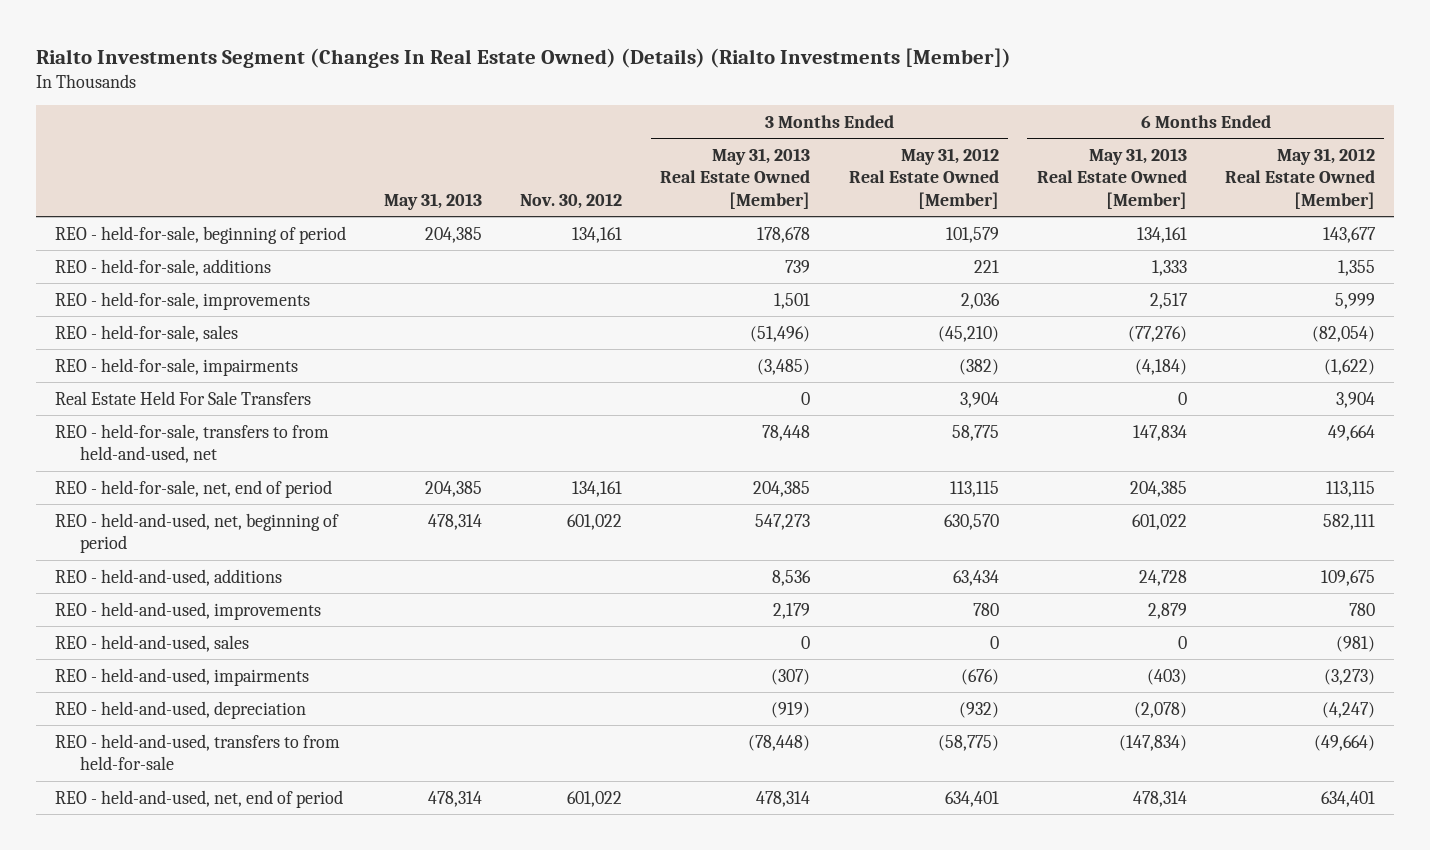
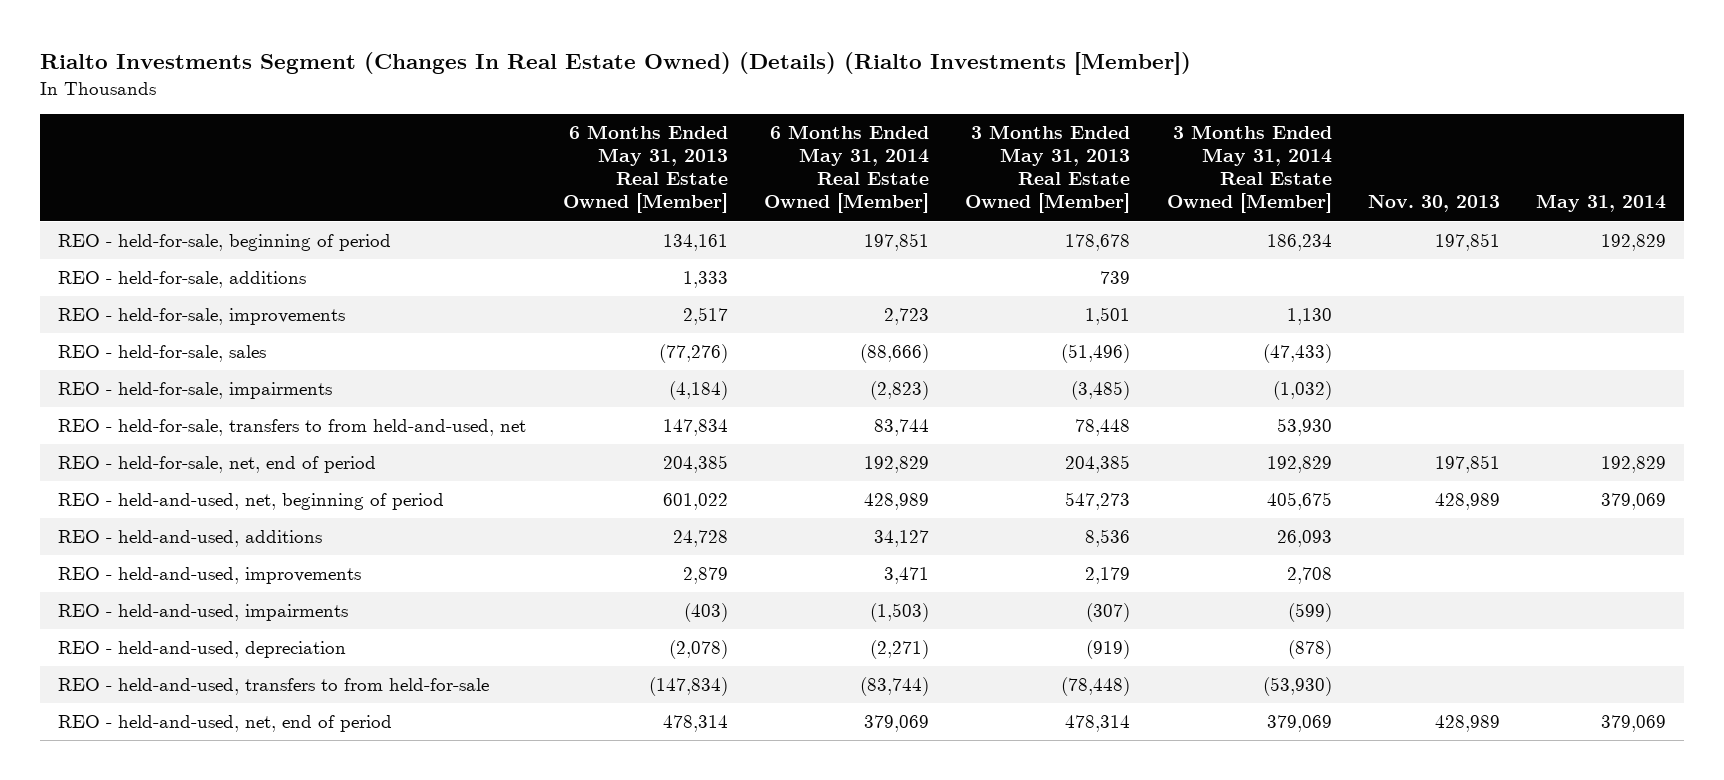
- | May 31, 2013 | Nov. 30, 2012 | 3 Months Ended May 31, 2013 Real Estate Owned [Member] | 3 Months Ended May 31, 2012 Real Estate Owned [Member] | 6 Months Ended May 31, 2013 Real Estate Owned [Member] | 6 Months Ended May 31, 2012 Real Estate Owned [Member]
+ | 6 Months Ended May 31, 2013 Real Estate Owned [Member] | 6 Months Ended May 31, 2014 Real Estate Owned [Member] | 3 Months Ended May 31, 2013 Real Estate Owned [Member] | 3 Months Ended May 31, 2014 Real Estate Owned [Member] | Nov. 30, 2013 | May 31, 2014
- Real Estate Held For Sale Transfers | | | 0 | 3,904 | 0 | 3,904
- REO - held-and-used, sales | | | 0 | 0 | 0 | (981)

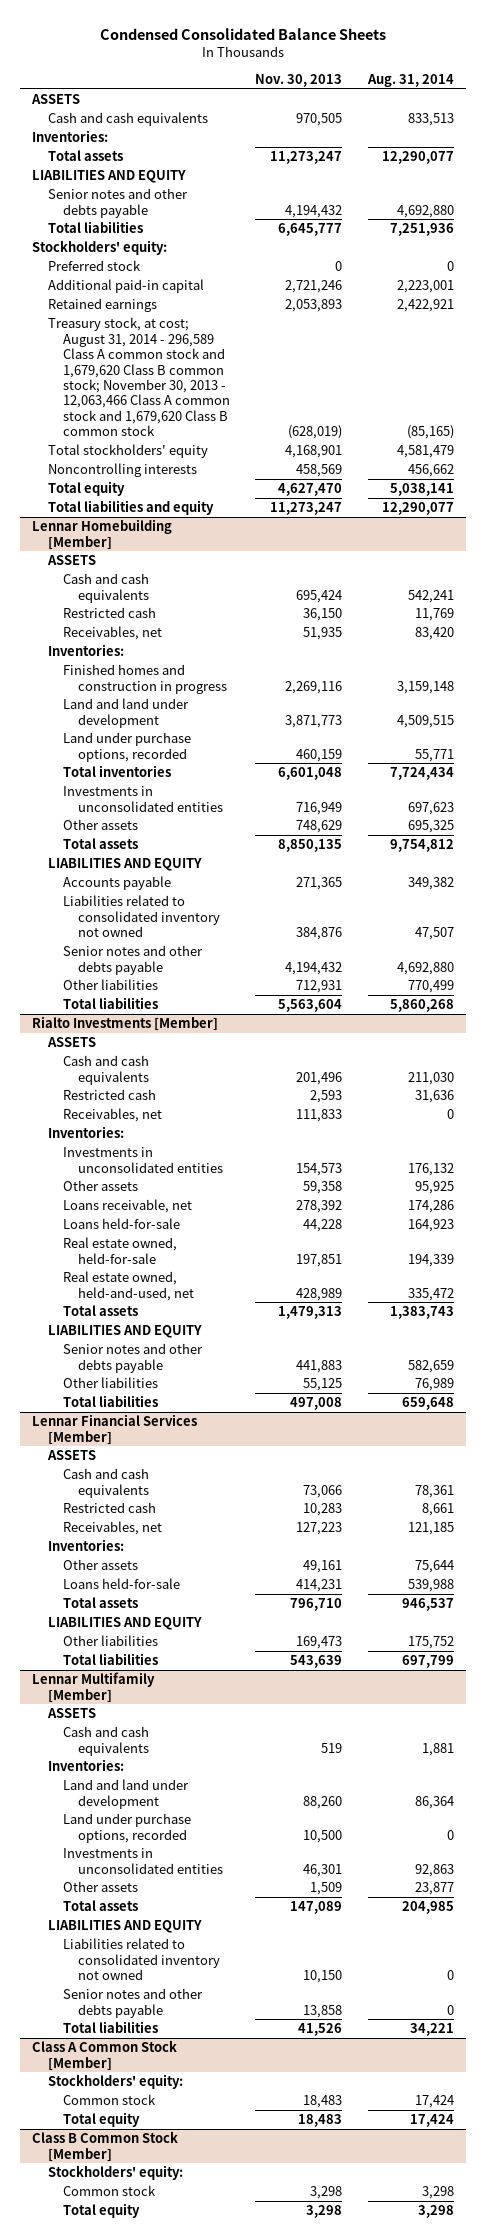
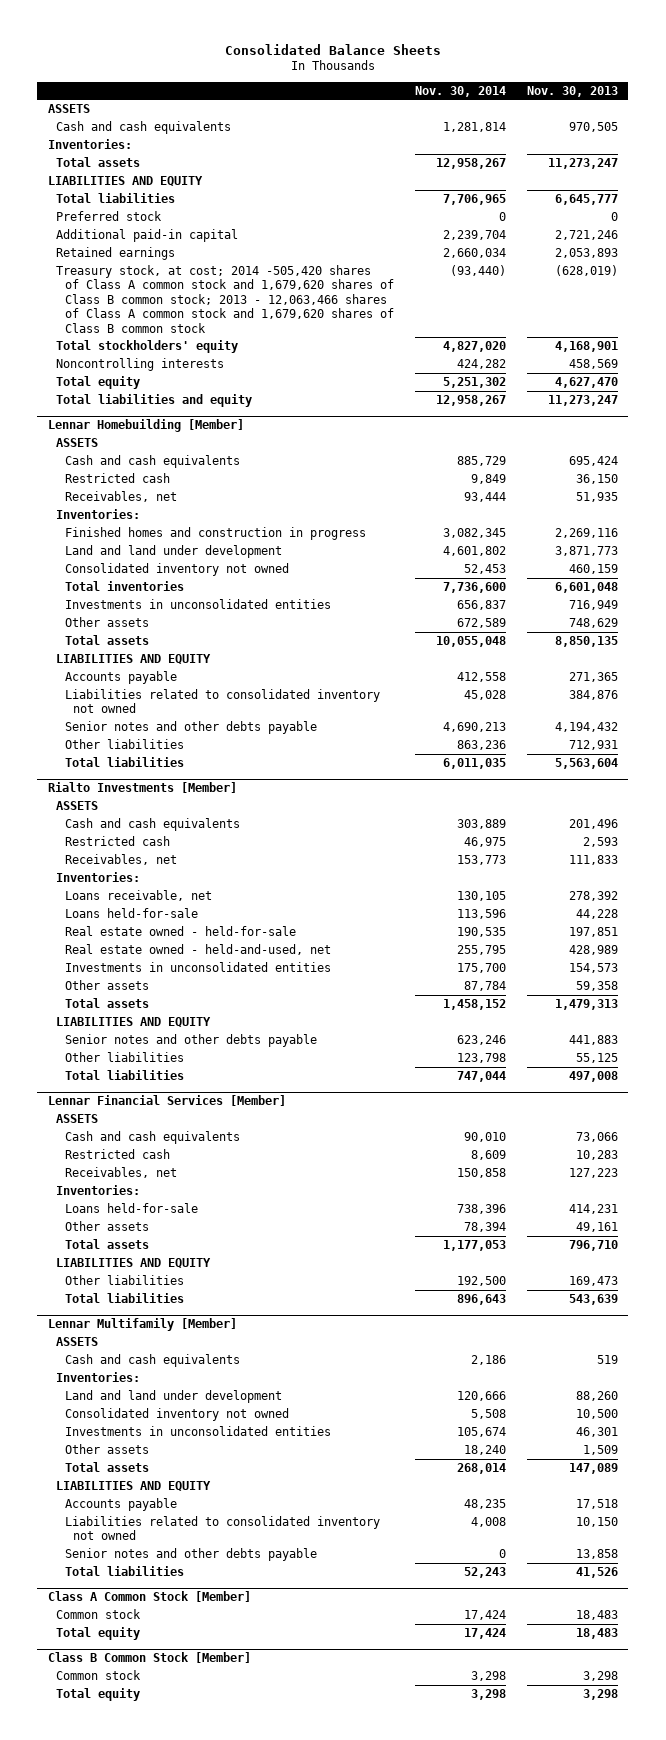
- Condensed Consolidated Balance Sheets
+ Consolidated Balance Sheets
- | Nov. 30, 2013 | Aug. 31, 2014
+ | Nov. 30, 2014 | Nov. 30, 2013
- Senior notes and other debts payable | 4,194,432 | 4,692,880
- Stockholders' equity:
- Treasury stock, at cost; August 31, 2014 - 296,589 Class A common stock and 1,679,620 Class B common stock; November 30, 2013 - 12,063,466 Class A common stock and 1,679,620 Class B common stock | (628,019) | (85,165)
+ Treasury stock, at cost; 2014 -505,420 shares of Class A common stock and 1,679,620 shares of Class B common stock; 2013 - 12,063,466 shares of Class A common stock and 1,679,620 shares of Class B common stock | (93,440) | (628,019)
@ Lennar Homebuilding [Member]
- Land under purchase options, recorded | 460,159 | 55,771
+ Consolidated inventory not owned | 52,453 | 460,159
@ Rialto Investments [Member]
- Real estate owned, held-for-sale | 197,851 | 194,339
- Real estate owned, held-and-used, net | 428,989 | 335,472
+ Real estate owned - held-for-sale | 190,535 | 197,851
+ Real estate owned - held-and-used, net | 255,795 | 428,989
moved down: Investments in unconsolidated entities | 175,700 | 154,573
moved down: Other assets | 87,784 | 59,358
@ Lennar Financial Services [Member]
moved down: Other assets | 78,394 | 49,161
@ Lennar Multifamily [Member]
- Land under purchase options, recorded | 10,500 | 0
+ Consolidated inventory not owned | 5,508 | 10,500
+ Accounts payable | 48,235 | 17,518
@ Class A Common Stock [Member]
- Stockholders' equity:
@ Class B Common Stock [Member]
- Stockholders' equity:

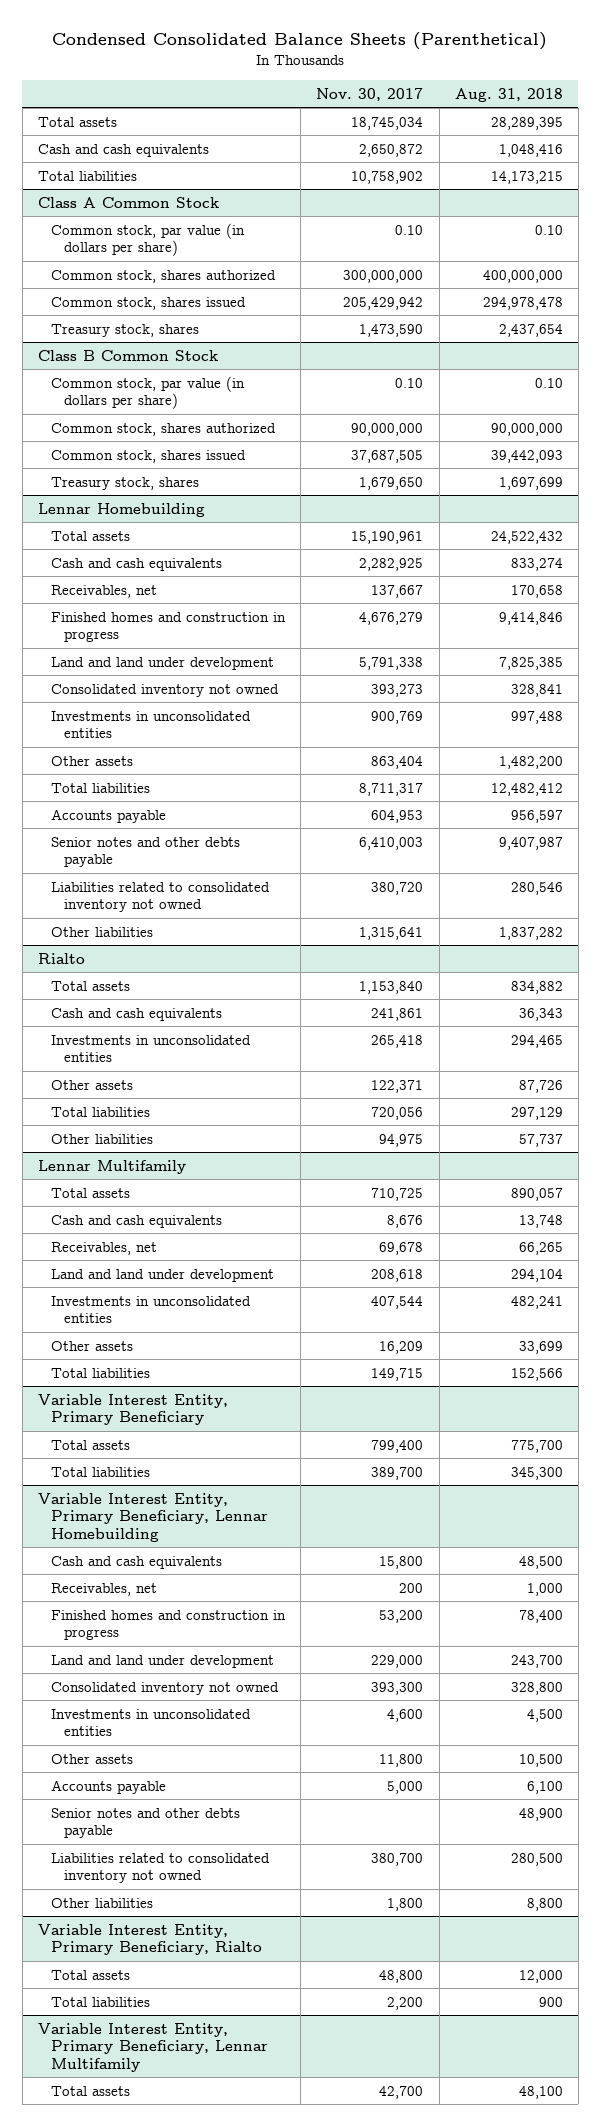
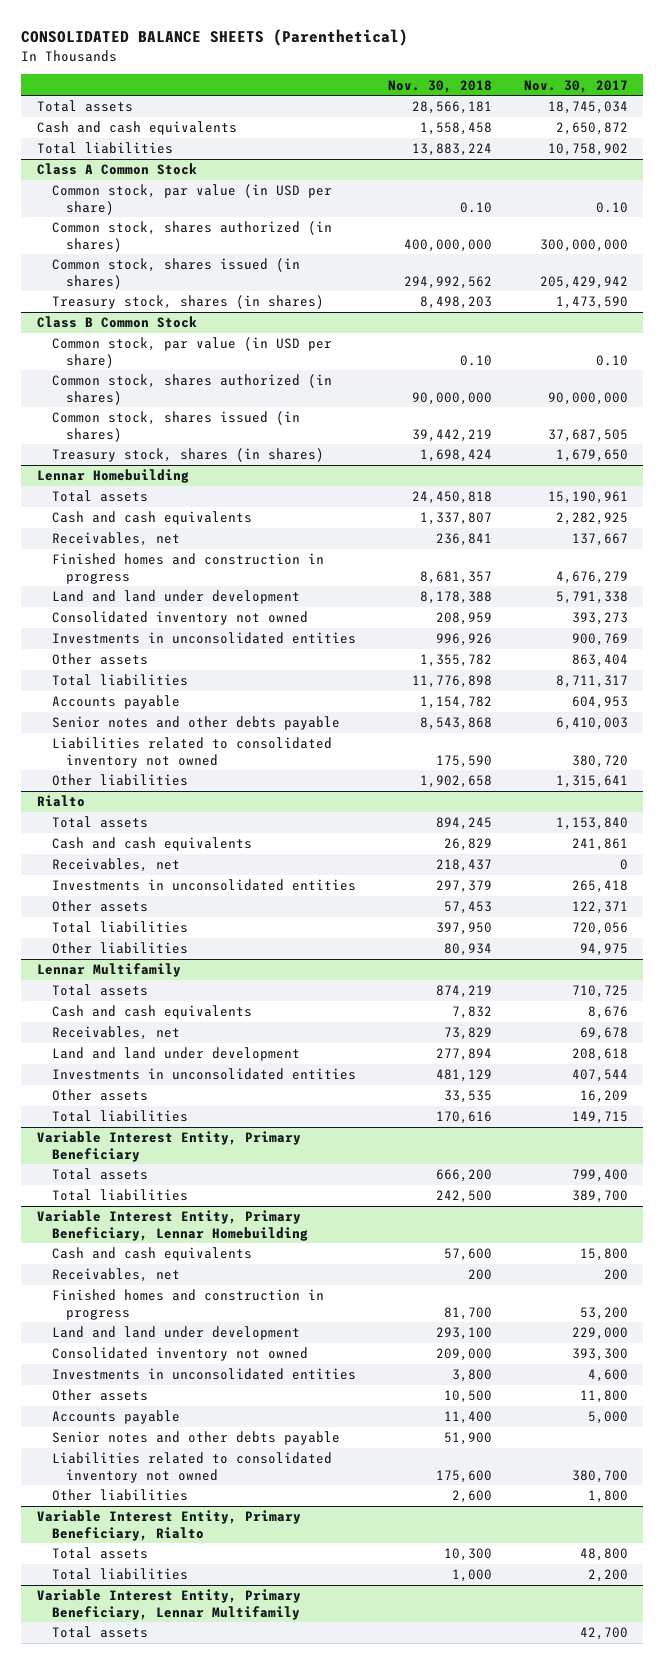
- Condensed Consolidated Balance Sheets (Parenthetical)
+ CONSOLIDATED BALANCE SHEETS (Parenthetical)
- | Nov. 30, 2017 | Aug. 31, 2018
+ | Nov. 30, 2018 | Nov. 30, 2017
@ Class A Common Stock
- Common stock, par value (in dollars per share) | 0.10 | 0.10
- Common stock, shares authorized | 300,000,000 | 400,000,000
- Common stock, shares issued | 205,429,942 | 294,978,478
- Treasury stock, shares | 1,473,590 | 2,437,654
+ Common stock, par value (in USD per share) | 0.10 | 0.10
+ Common stock, shares authorized (in shares) | 400,000,000 | 300,000,000
+ Common stock, shares issued (in shares) | 294,992,562 | 205,429,942
+ Treasury stock, shares (in shares) | 8,498,203 | 1,473,590
@ Class B Common Stock
- Common stock, par value (in dollars per share) | 0.10 | 0.10
- Common stock, shares authorized | 90,000,000 | 90,000,000
- Common stock, shares issued | 37,687,505 | 39,442,093
- Treasury stock, shares | 1,679,650 | 1,697,699
+ Common stock, par value (in USD per share) | 0.10 | 0.10
+ Common stock, shares authorized (in shares) | 90,000,000 | 90,000,000
+ Common stock, shares issued (in shares) | 39,442,219 | 37,687,505
+ Treasury stock, shares (in shares) | 1,698,424 | 1,679,650
@ Rialto
+ Receivables, net | 218,437 | 0

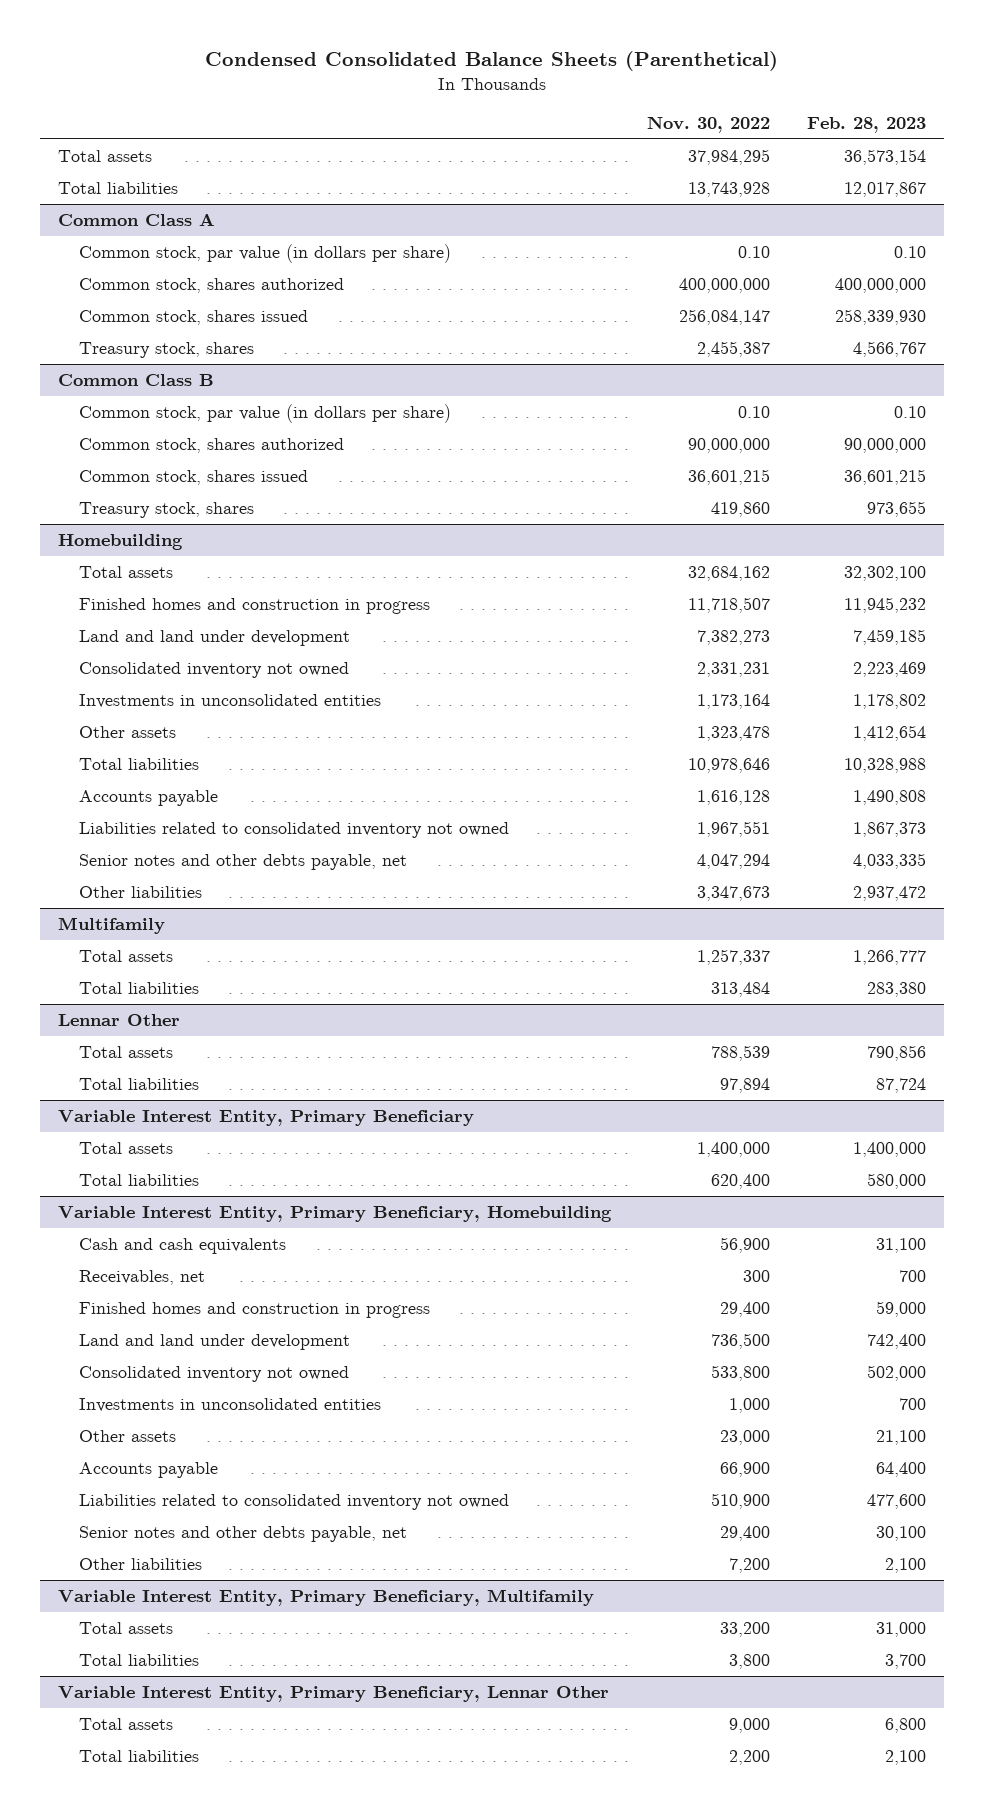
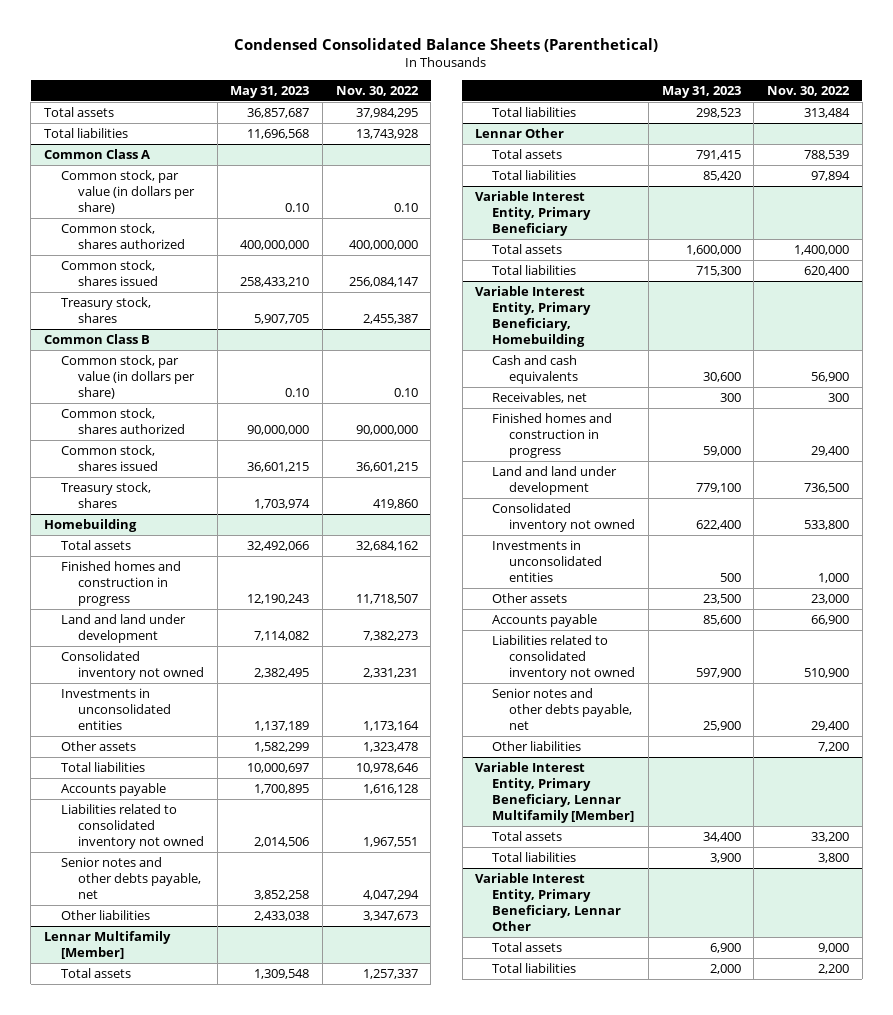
- | Nov. 30, 2022 | Feb. 28, 2023
+ | May 31, 2023 | Nov. 30, 2022
- Multifamily
+ Lennar Multifamily [Member]
- Variable Interest Entity, Primary Beneficiary, Multifamily
+ Variable Interest Entity, Primary Beneficiary, Lennar Multifamily [Member]

